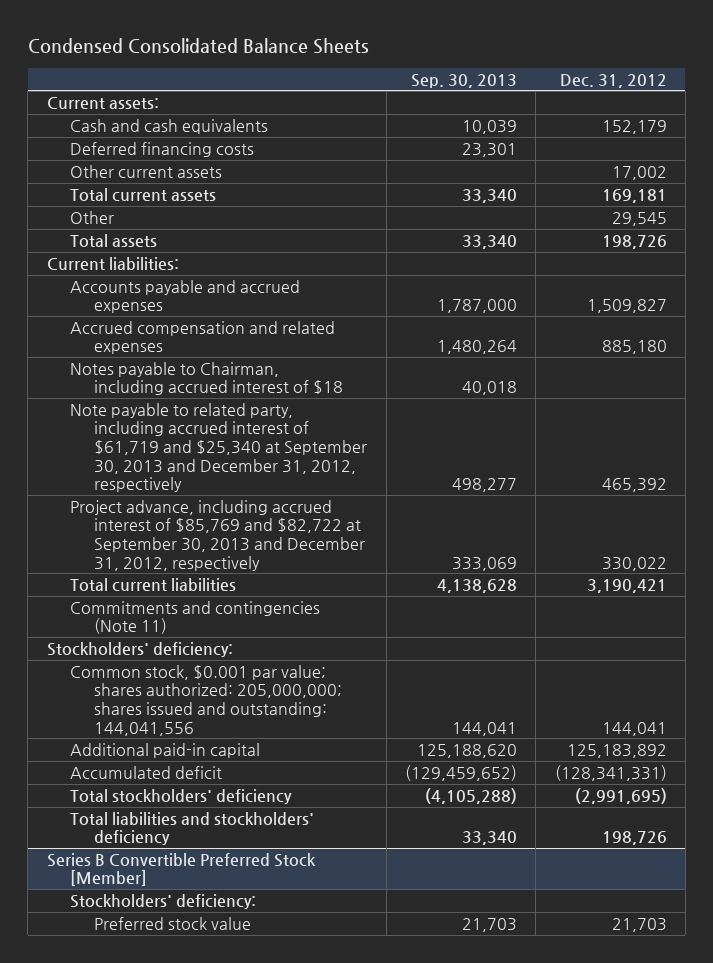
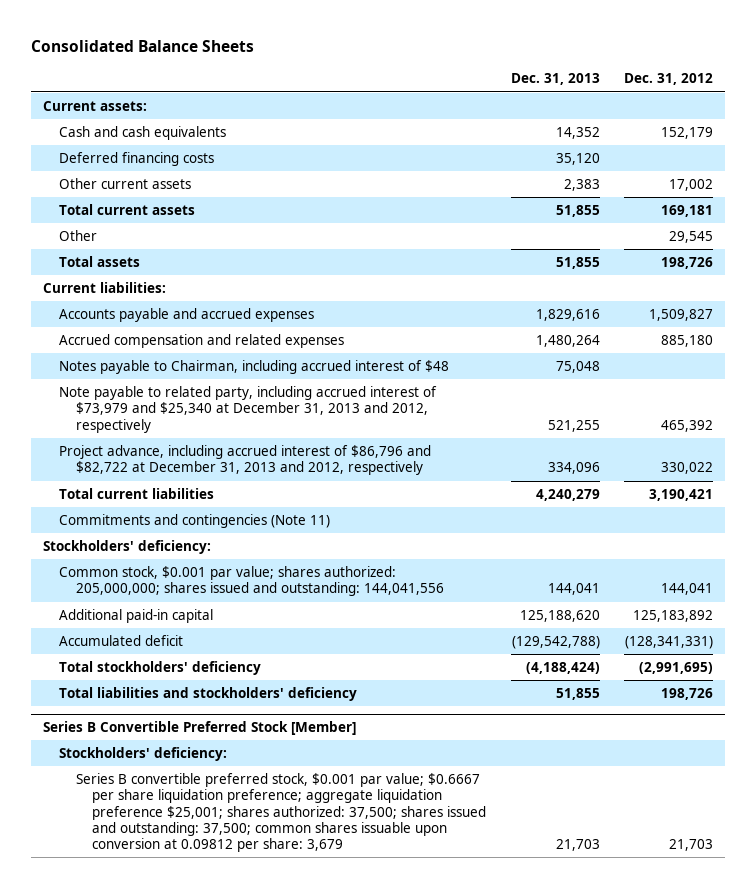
- Condensed Consolidated Balance Sheets
+ Consolidated Balance Sheets
- | Sep. 30, 2013 | Dec. 31, 2012
+ | Dec. 31, 2013 | Dec. 31, 2012
- Notes payable to Chairman, including accrued interest of $18 | 40,018 |
- Note payable to related party, including accrued interest of $61,719 and $25,340 at September 30, 2013 and December 31, 2012, respectively | 498,277 | 465,392
- Project advance, including accrued interest of $85,769 and $82,722 at September 30, 2013 and December 31, 2012, respectively | 333,069 | 330,022
+ Notes payable to Chairman, including accrued interest of $48 | 75,048 |
+ Note payable to related party, including accrued interest of $73,979 and $25,340 at December 31, 2013 and 2012, respectively | 521,255 | 465,392
+ Project advance, including accrued interest of $86,796 and $82,722 at December 31, 2013 and 2012, respectively | 334,096 | 330,022
@ Series B Convertible Preferred Stock [Member]
- Preferred stock value | 21,703 | 21,703
+ Series B convertible preferred stock, $0.001 par value; $0.6667 per share liquidation preference; aggregate liquidation preference $25,001; shares authorized: 37,500; shares issued and outstanding: 37,500; common shares issuable upon conversion at 0.09812 per share: 3,679 | 21,703 | 21,703

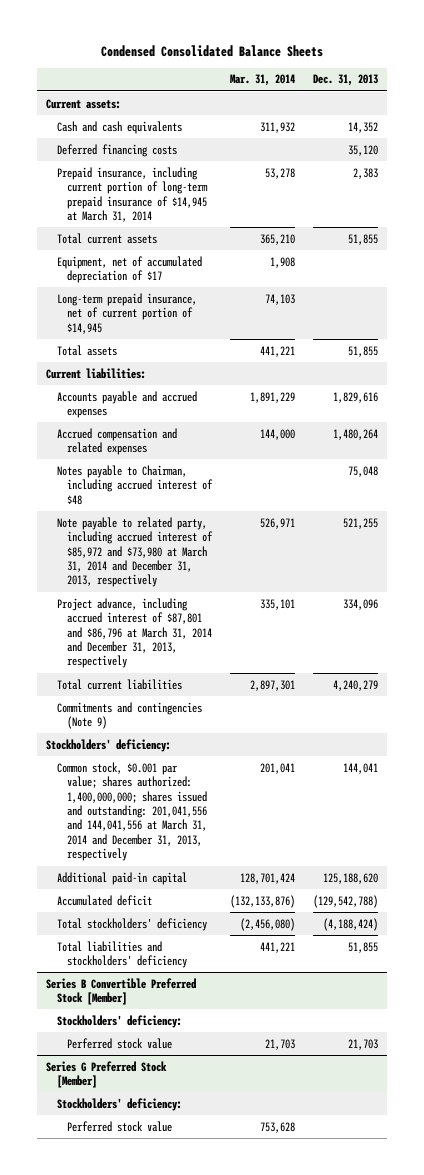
- Consolidated Balance Sheets
+ Condensed Consolidated Balance Sheets
- | Dec. 31, 2013 | Dec. 31, 2012
+ | Mar. 31, 2014 | Dec. 31, 2013
- Other current assets | 2,383 | 17,002
+ Prepaid insurance, including current portion of long-term prepaid insurance of $14,945 at March 31, 2014 | 53,278 | 2,383
- Other | | 29,545
+ Equipment, net of accumulated depreciation of $17 | 1,908 |
+ Long-term prepaid insurance, net of current portion of $14,945 | 74,103 |
- Note payable to related party, including accrued interest of $73,979 and $25,340 at December 31, 2013 and 2012, respectively | 521,255 | 465,392
- Project advance, including accrued interest of $86,796 and $82,722 at December 31, 2013 and 2012, respectively | 334,096 | 330,022
+ Note payable to related party, including accrued interest of $85,972 and $73,980 at March 31, 2014 and December 31, 2013, respectively | 526,971 | 521,255
+ Project advance, including accrued interest of $87,801 and $86,796 at March 31, 2014 and December 31, 2013, respectively | 335,101 | 334,096
- Commitments and contingencies (Note 11)
+ Commitments and contingencies (Note 9)
- Common stock, $0.001 par value; shares authorized: 205,000,000; shares issued and outstanding: 144,041,556 | 144,041 | 144,041
+ Common stock, $0.001 par value; shares authorized: 1,400,000,000; shares issued and outstanding: 201,041,556 and 144,041,556 at March 31, 2014 and December 31, 2013, respectively | 201,041 | 144,041
@ Series B Convertible Preferred Stock [Member]
- Series B convertible preferred stock, $0.001 par value; $0.6667 per share liquidation preference; aggregate liquidation preference $25,001; shares authorized: 37,500; shares issued and outstanding: 37,500; common shares issuable upon conversion at 0.09812 per share: 3,679 | 21,703 | 21,703
+ Perferred stock value | 21,703 | 21,703
+ Series G Preferred Stock [Member]
+ Stockholders' deficiency:
+ Perferred stock value | 753,628 |

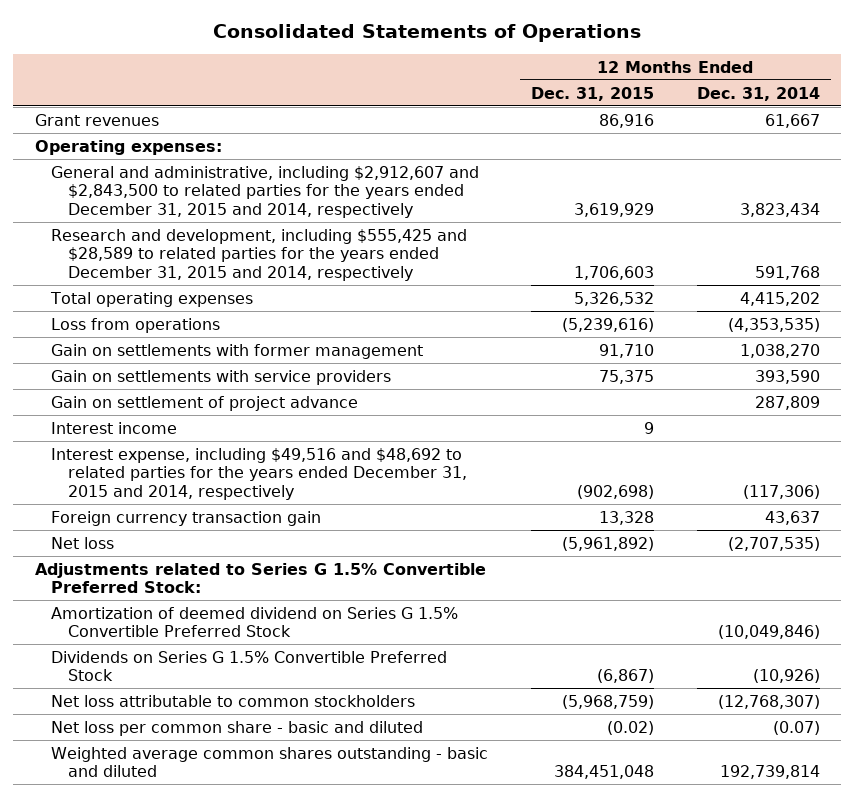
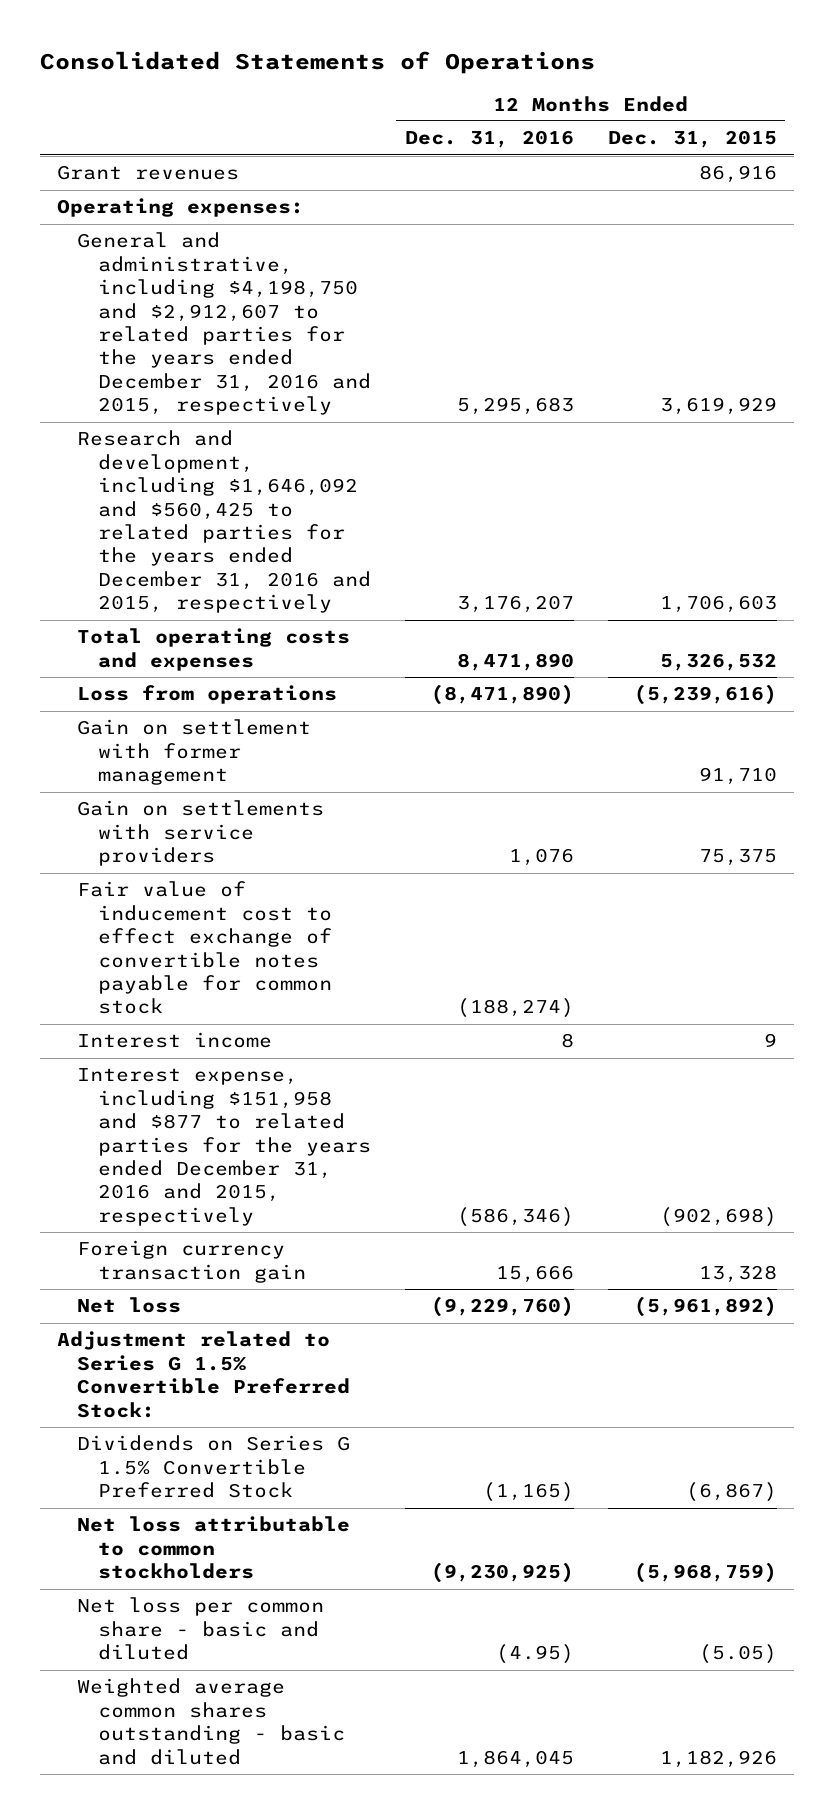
- | 12 Months Ended Dec. 31, 2015 | 12 Months Ended Dec. 31, 2014
+ | 12 Months Ended Dec. 31, 2016 | 12 Months Ended Dec. 31, 2015
- General and administrative, including $2,912,607 and $2,843,500 to related parties for the years ended December 31, 2015 and 2014, respectively | 3,619,929 | 3,823,434
- Research and development, including $555,425 and $28,589 to related parties for the years ended December 31, 2015 and 2014, respectively | 1,706,603 | 591,768
- Total operating expenses | 5,326,532 | 4,415,202
+ General and administrative, including $4,198,750 and $2,912,607 to related parties for the years ended December 31, 2016 and 2015, respectively | 5,295,683 | 3,619,929
+ Research and development, including $1,646,092 and $560,425 to related parties for the years ended December 31, 2016 and 2015, respectively | 3,176,207 | 1,706,603
+ Total operating costs and expenses | 8,471,890 | 5,326,532
- Gain on settlements with former management | 91,710 | 1,038,270
+ Gain on settlement with former management | | 91,710
- Gain on settlement of project advance | | 287,809
+ Fair value of inducement cost to effect exchange of convertible notes payable for common stock | (188,274) |
- Interest expense, including $49,516 and $48,692 to related parties for the years ended December 31, 2015 and 2014, respectively | (902,698) | (117,306)
+ Interest expense, including $151,958 and $877 to related parties for the years ended December 31, 2016 and 2015, respectively | (586,346) | (902,698)
- Adjustments related to Series G 1.5% Convertible Preferred Stock:
- Amortization of deemed dividend on Series G 1.5% Convertible Preferred Stock | | (10,049,846)
+ Adjustment related to Series G 1.5% Convertible Preferred Stock:
- Net loss per common share - basic and diluted | (0.02) | (0.07)
- Weighted average common shares outstanding - basic and diluted | 384,451,048 | 192,739,814
+ Net loss per common share - basic and diluted | (4.95) | (5.05)
+ Weighted average common shares outstanding - basic and diluted | 1,864,045 | 1,182,926

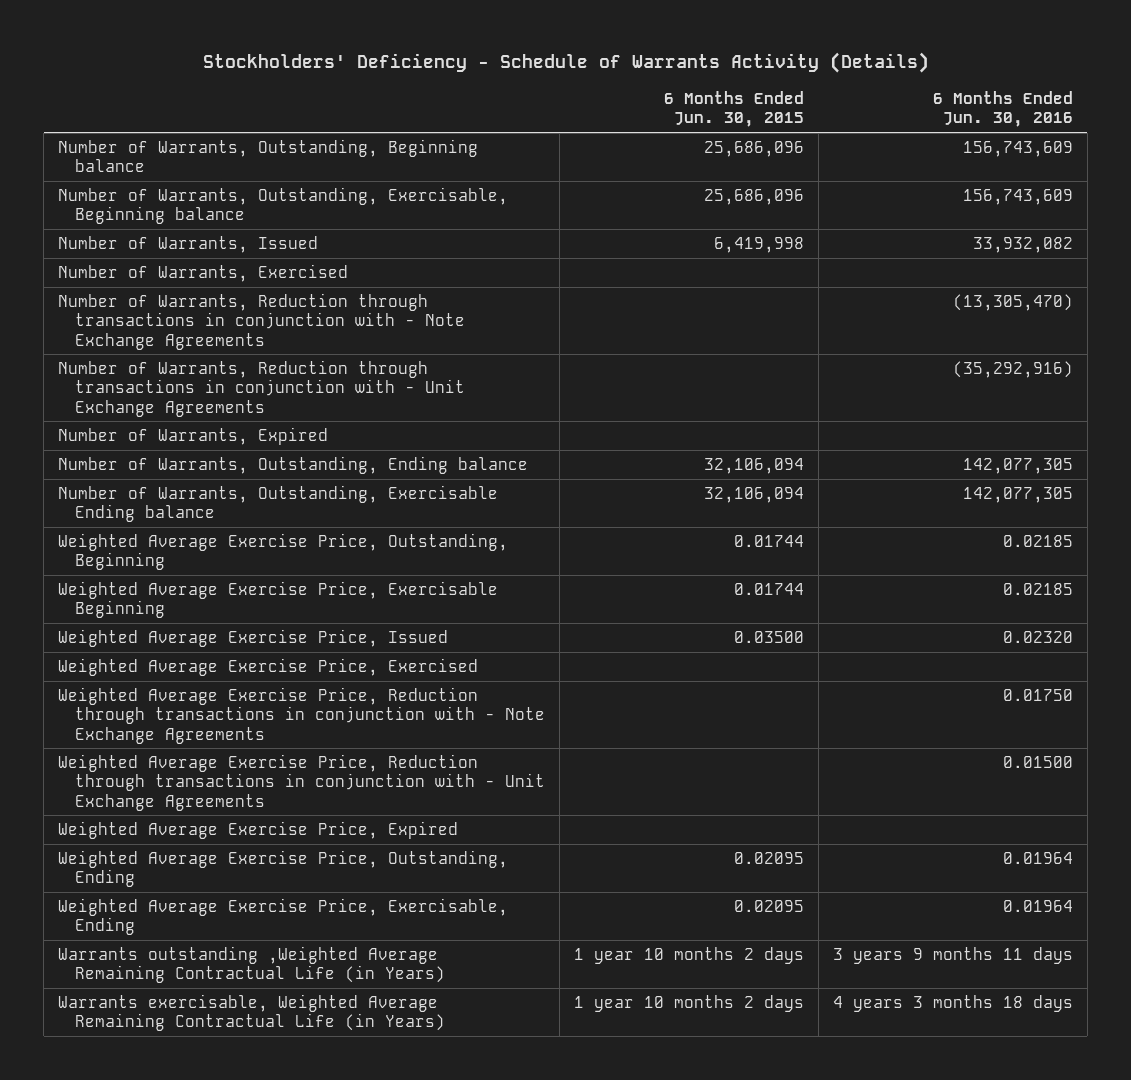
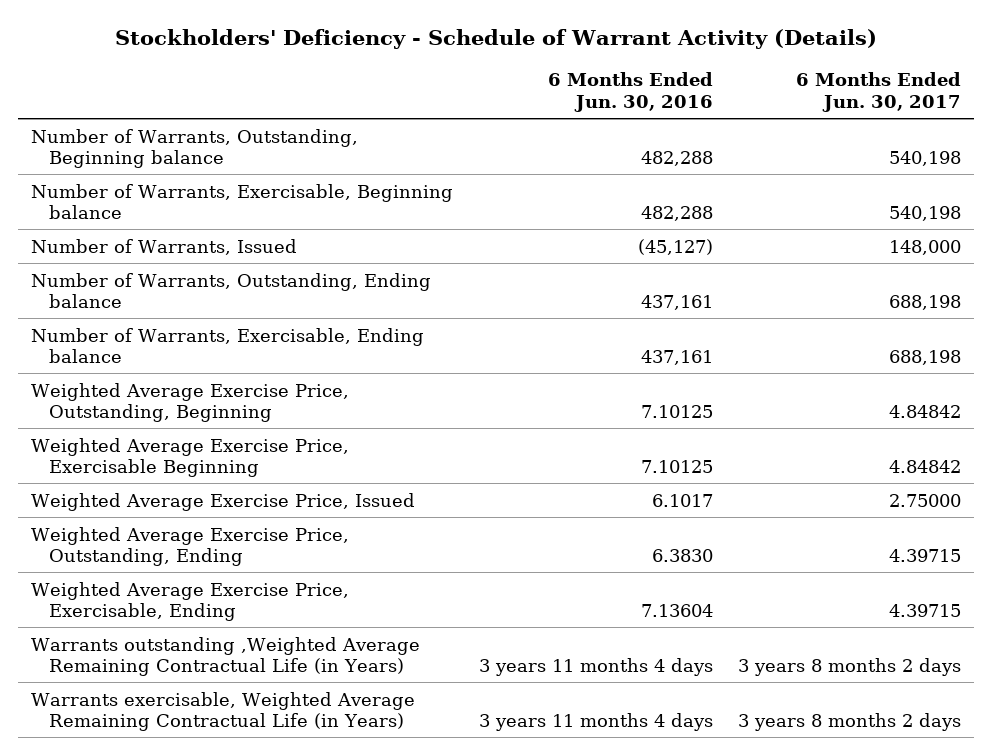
- Stockholders' Deficiency - Schedule of Warrants Activity (Details)
+ Stockholders' Deficiency - Schedule of Warrant Activity (Details)
- | 6 Months Ended Jun. 30, 2015 | 6 Months Ended Jun. 30, 2016
+ | 6 Months Ended Jun. 30, 2016 | 6 Months Ended Jun. 30, 2017
- Number of Warrants, Outstanding, Beginning balance | 25,686,096 | 156,743,609
- Number of Warrants, Outstanding, Exercisable, Beginning balance | 25,686,096 | 156,743,609
- Number of Warrants, Issued | 6,419,998 | 33,932,082
- Number of Warrants, Exercised
- Number of Warrants, Reduction through transactions in conjunction with - Note Exchange Agreements | | (13,305,470)
- Number of Warrants, Reduction through transactions in conjunction with - Unit Exchange Agreements | | (35,292,916)
- Number of Warrants, Expired
- Number of Warrants, Outstanding, Ending balance | 32,106,094 | 142,077,305
- Number of Warrants, Outstanding, Exercisable Ending balance | 32,106,094 | 142,077,305
- Weighted Average Exercise Price, Outstanding, Beginning | 0.01744 | 0.02185
- Weighted Average Exercise Price, Exercisable Beginning | 0.01744 | 0.02185
- Weighted Average Exercise Price, Issued | 0.03500 | 0.02320
- Weighted Average Exercise Price, Exercised
- Weighted Average Exercise Price, Reduction through transactions in conjunction with - Note Exchange Agreements | | 0.01750
- Weighted Average Exercise Price, Reduction through transactions in conjunction with - Unit Exchange Agreements | | 0.01500
- Weighted Average Exercise Price, Expired
- Weighted Average Exercise Price, Outstanding, Ending | 0.02095 | 0.01964
- Weighted Average Exercise Price, Exercisable, Ending | 0.02095 | 0.01964
- Warrants outstanding ,Weighted Average Remaining Contractual Life (in Years) | 1 year 10 months 2 days | 3 years 9 months 11 days
- Warrants exercisable, Weighted Average Remaining Contractual Life (in Years) | 1 year 10 months 2 days | 4 years 3 months 18 days
+ Number of Warrants, Outstanding, Beginning balance | 482,288 | 540,198
+ Number of Warrants, Exercisable, Beginning balance | 482,288 | 540,198
+ Number of Warrants, Issued | (45,127) | 148,000
+ Number of Warrants, Outstanding, Ending balance | 437,161 | 688,198
+ Number of Warrants, Exercisable, Ending balance | 437,161 | 688,198
+ Weighted Average Exercise Price, Outstanding, Beginning | 7.10125 | 4.84842
+ Weighted Average Exercise Price, Exercisable Beginning | 7.10125 | 4.84842
+ Weighted Average Exercise Price, Issued | 6.1017 | 2.75000
+ Weighted Average Exercise Price, Outstanding, Ending | 6.3830 | 4.39715
+ Weighted Average Exercise Price, Exercisable, Ending | 7.13604 | 4.39715
+ Warrants outstanding ,Weighted Average Remaining Contractual Life (in Years) | 3 years 11 months 4 days | 3 years 8 months 2 days
+ Warrants exercisable, Weighted Average Remaining Contractual Life (in Years) | 3 years 11 months 4 days | 3 years 8 months 2 days

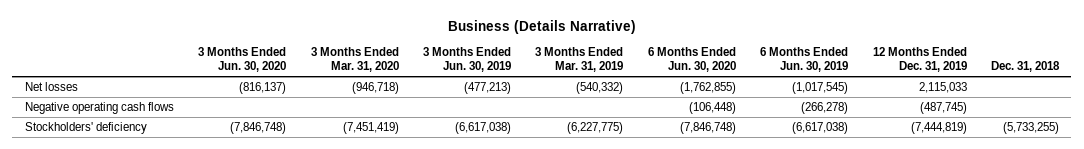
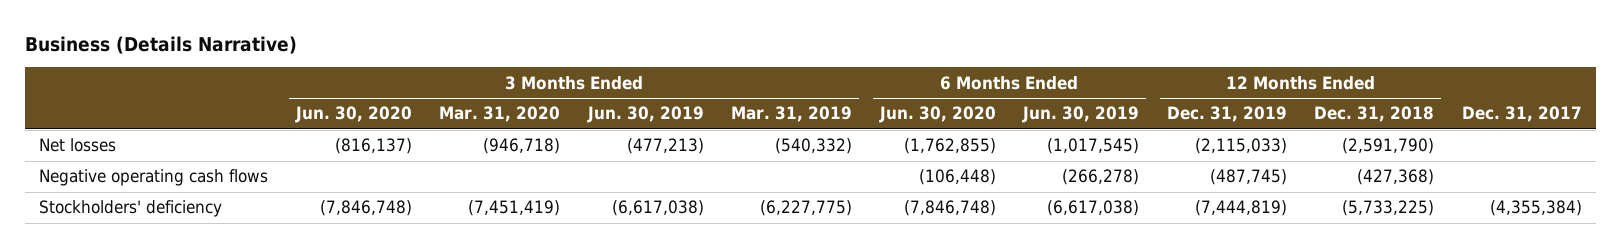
- | 3 Months Ended Jun. 30, 2020 | 3 Months Ended Mar. 31, 2020 | 3 Months Ended Jun. 30, 2019 | 3 Months Ended Mar. 31, 2019 | 6 Months Ended Jun. 30, 2020 | 6 Months Ended Jun. 30, 2019 | 12 Months Ended Dec. 31, 2019 | Dec. 31, 2018
+ | 3 Months Ended Jun. 30, 2020 | 3 Months Ended Mar. 31, 2020 | 3 Months Ended Jun. 30, 2019 | 3 Months Ended Mar. 31, 2019 | 6 Months Ended Jun. 30, 2020 | 6 Months Ended Jun. 30, 2019 | 12 Months Ended Dec. 31, 2019 | 12 Months Ended Dec. 31, 2018 | Dec. 31, 2017
- Net losses | (816,137) | (946,718) | (477,213) | (540,332) | (1,762,855) | (1,017,545) | 2,115,033 |
+ Net losses | (816,137) | (946,718) | (477,213) | (540,332) | (1,762,855) | (1,017,545) | (2,115,033) | (2,591,790) |

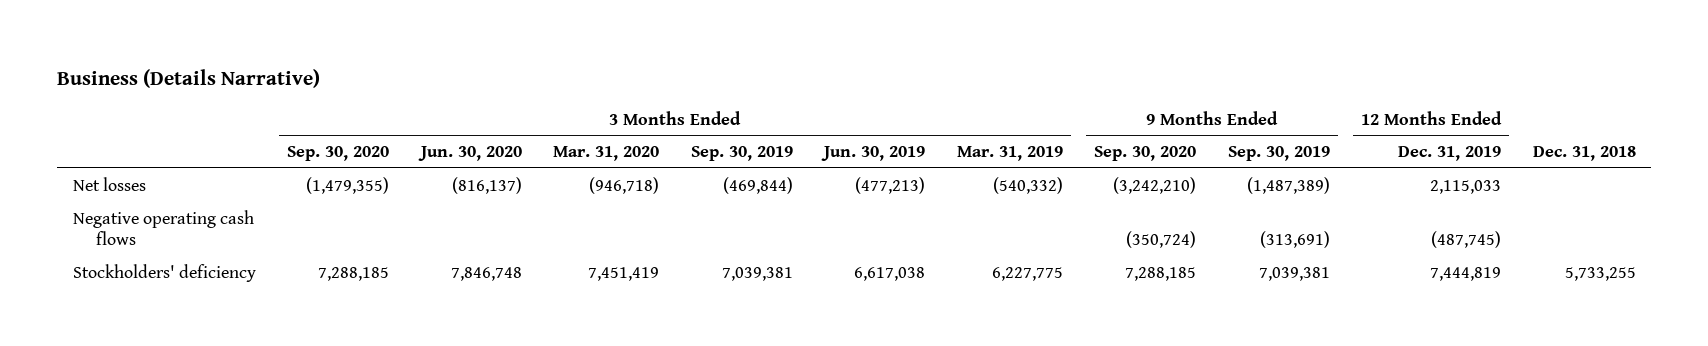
- | 3 Months Ended Jun. 30, 2020 | 3 Months Ended Mar. 31, 2020 | 3 Months Ended Jun. 30, 2019 | 3 Months Ended Mar. 31, 2019 | 6 Months Ended Jun. 30, 2020 | 6 Months Ended Jun. 30, 2019 | 12 Months Ended Dec. 31, 2019 | 12 Months Ended Dec. 31, 2018 | Dec. 31, 2017
+ | 3 Months Ended Sep. 30, 2020 | 3 Months Ended Jun. 30, 2020 | 3 Months Ended Mar. 31, 2020 | 3 Months Ended Sep. 30, 2019 | 3 Months Ended Jun. 30, 2019 | 3 Months Ended Mar. 31, 2019 | 9 Months Ended Sep. 30, 2020 | 9 Months Ended Sep. 30, 2019 | 12 Months Ended Dec. 31, 2019 | Dec. 31, 2018
- Net losses | (816,137) | (946,718) | (477,213) | (540,332) | (1,762,855) | (1,017,545) | (2,115,033) | (2,591,790) |
+ Net losses | (1,479,355) | (816,137) | (946,718) | (469,844) | (477,213) | (540,332) | (3,242,210) | (1,487,389) | 2,115,033 |
- Stockholders' deficiency | (7,846,748) | (7,451,419) | (6,617,038) | (6,227,775) | (7,846,748) | (6,617,038) | (7,444,819) | (5,733,225) | (4,355,384)
+ Stockholders' deficiency | 7,288,185 | 7,846,748 | 7,451,419 | 7,039,381 | 6,617,038 | 6,227,775 | 7,288,185 | 7,039,381 | 7,444,819 | 5,733,255

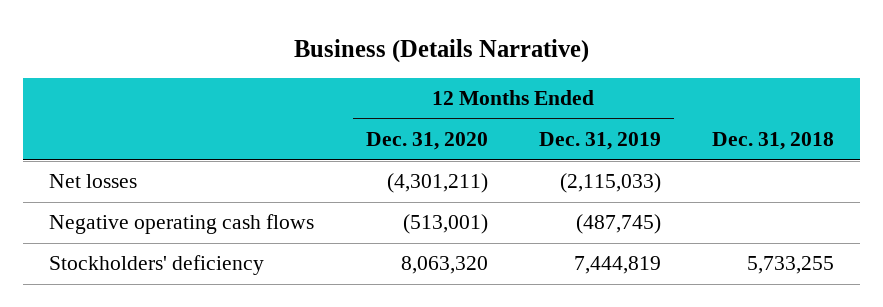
- | 3 Months Ended Sep. 30, 2020 | 3 Months Ended Jun. 30, 2020 | 3 Months Ended Mar. 31, 2020 | 3 Months Ended Sep. 30, 2019 | 3 Months Ended Jun. 30, 2019 | 3 Months Ended Mar. 31, 2019 | 9 Months Ended Sep. 30, 2020 | 9 Months Ended Sep. 30, 2019 | 12 Months Ended Dec. 31, 2019 | Dec. 31, 2018
+ | 12 Months Ended Dec. 31, 2020 | 12 Months Ended Dec. 31, 2019 | Dec. 31, 2018
- Net losses | (1,479,355) | (816,137) | (946,718) | (469,844) | (477,213) | (540,332) | (3,242,210) | (1,487,389) | 2,115,033 |
+ Net losses | (4,301,211) | (2,115,033) |

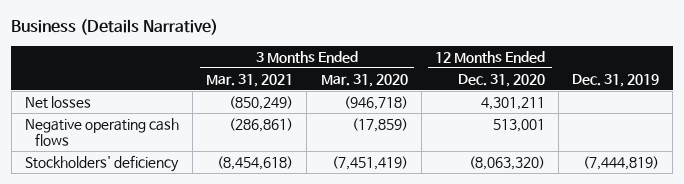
- | 12 Months Ended Dec. 31, 2020 | 12 Months Ended Dec. 31, 2019 | Dec. 31, 2018
+ | 3 Months Ended Mar. 31, 2021 | 3 Months Ended Mar. 31, 2020 | 12 Months Ended Dec. 31, 2020 | Dec. 31, 2019
- Net losses | (4,301,211) | (2,115,033) |
- Negative operating cash flows | (513,001) | (487,745) |
- Stockholders' deficiency | 8,063,320 | 7,444,819 | 5,733,255
+ Net losses | (850,249) | (946,718) | 4,301,211 |
+ Negative operating cash flows | (286,861) | (17,859) | 513,001 |
+ Stockholders' deficiency | (8,454,618) | (7,451,419) | (8,063,320) | (7,444,819)

